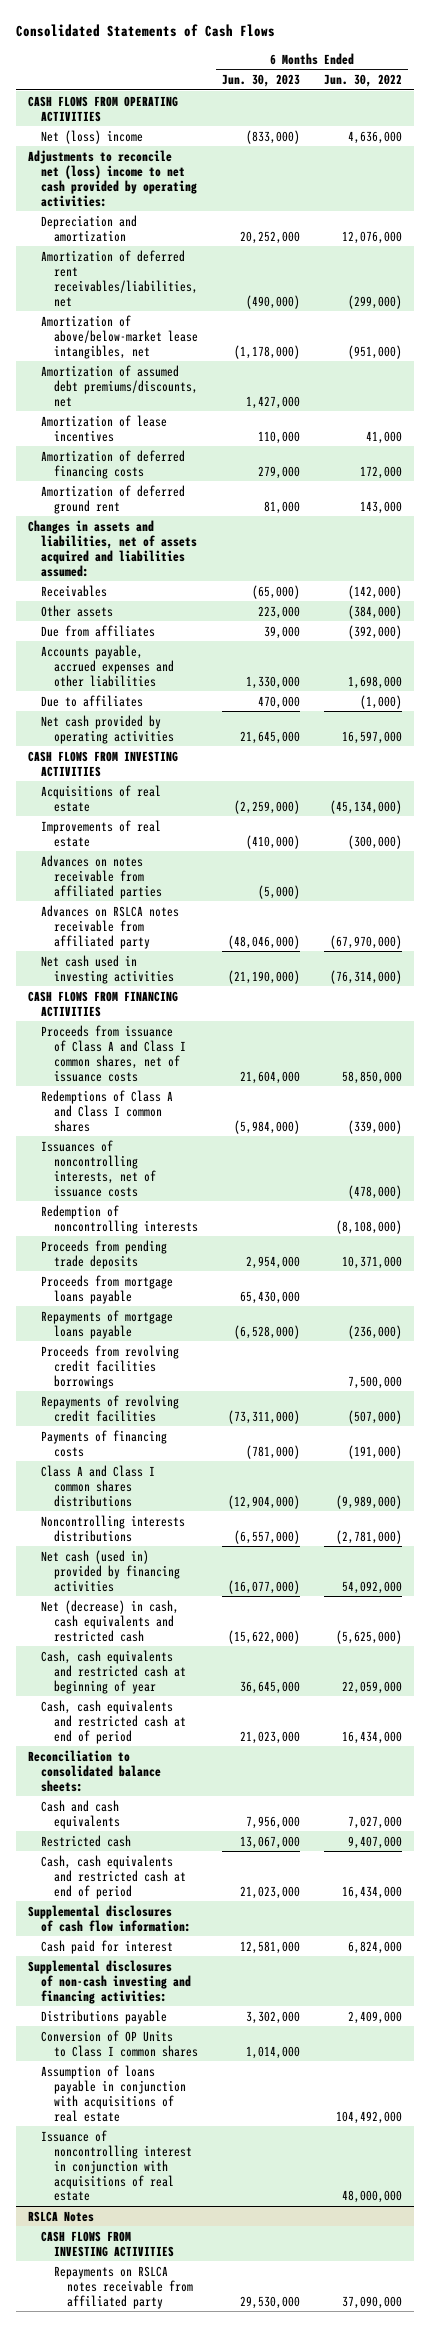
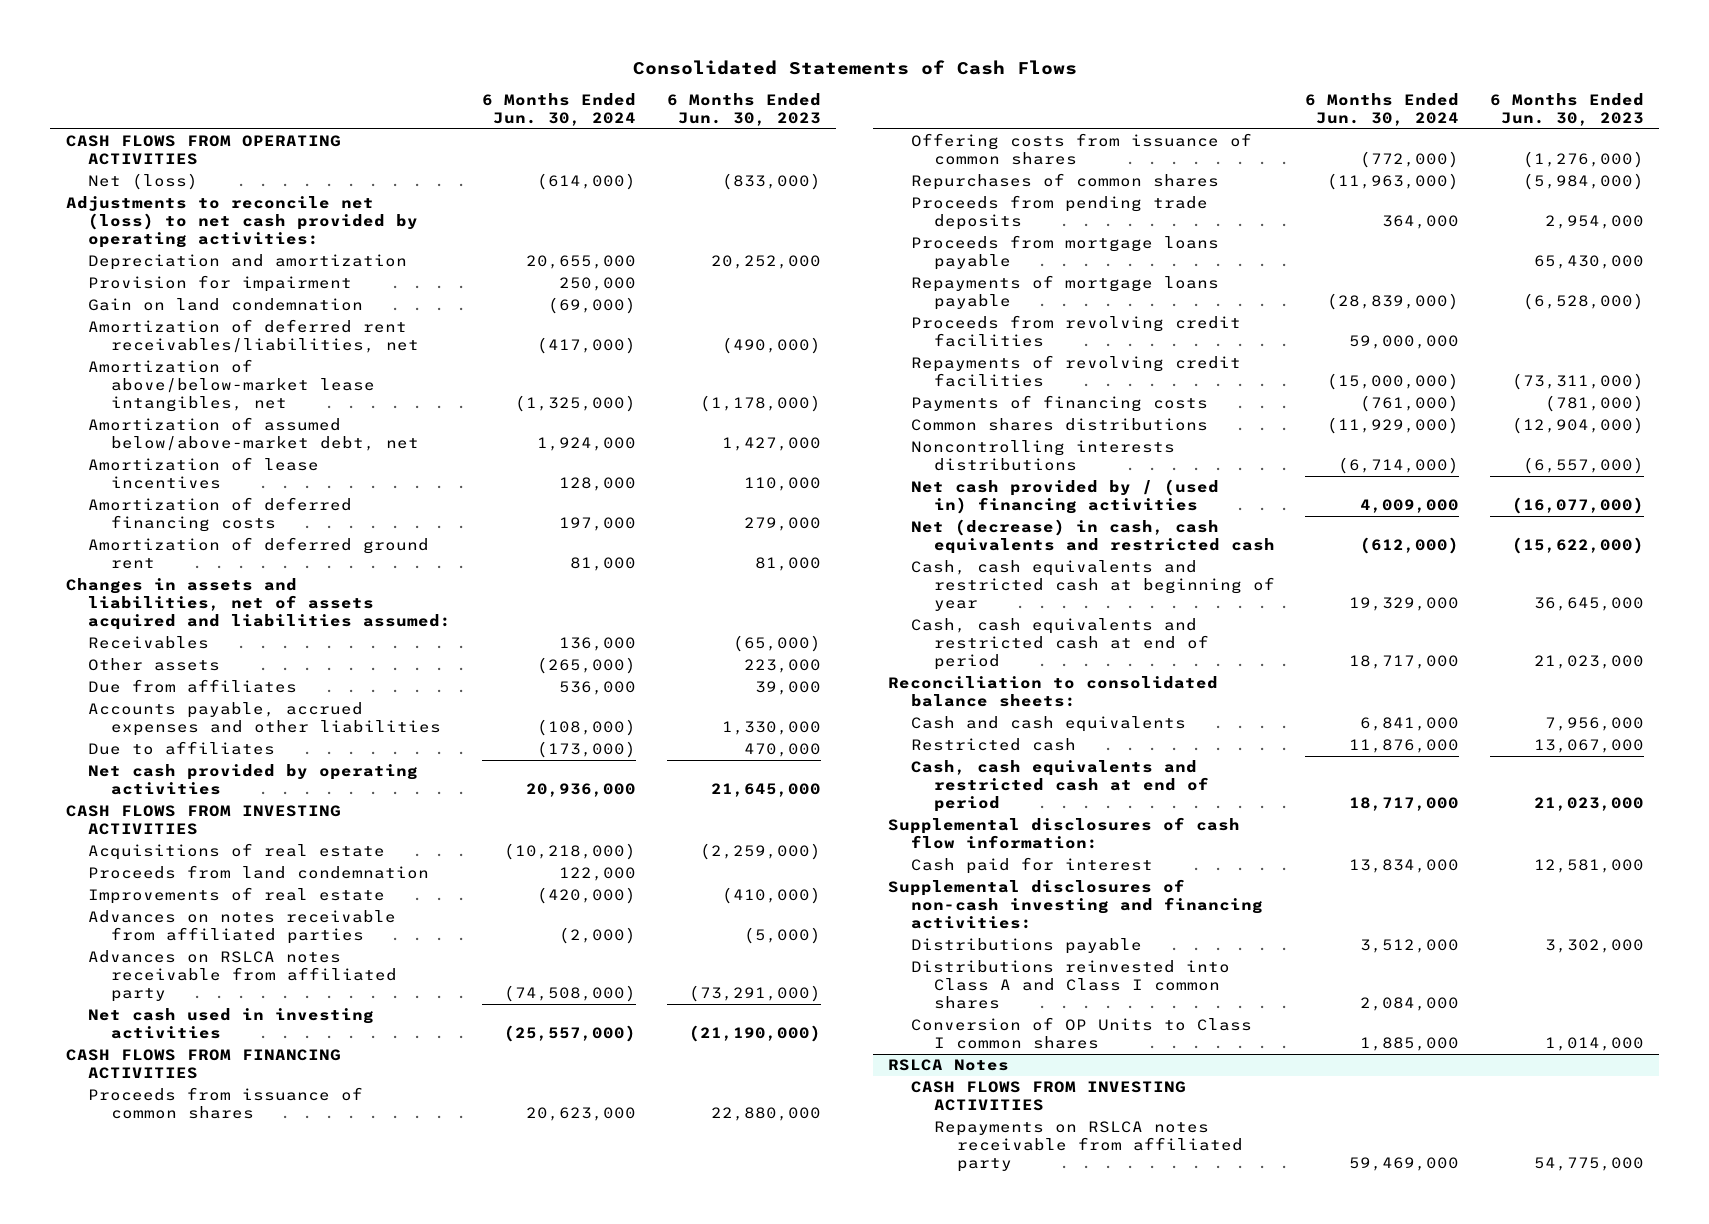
- | 6 Months Ended Jun. 30, 2023 | 6 Months Ended Jun. 30, 2022
+ | 6 Months Ended Jun. 30, 2024 | 6 Months Ended Jun. 30, 2023
- Net (loss) income | (833,000) | 4,636,000
- Adjustments to reconcile net (loss) income to net cash provided by operating activities:
+ Net (loss) | (614,000) | (833,000)
+ Adjustments to reconcile net (loss) to net cash provided by operating activities:
+ Provision for impairment | 250,000 |
+ Gain on land condemnation | (69,000) |
- Amortization of assumed debt premiums/discounts, net | 1,427,000 |
+ Amortization of assumed below/above-market debt, net | 1,924,000 | 1,427,000
+ Proceeds from land condemnation | 122,000 |
- Advances on RSLCA notes receivable from affiliated party | (48,046,000) | (67,970,000)
+ Advances on RSLCA notes receivable from affiliated party | (74,508,000) | (73,291,000)
- Proceeds from issuance of Class A and Class I common shares, net of issuance costs | 21,604,000 | 58,850,000
- Redemptions of Class A and Class I common shares | (5,984,000) | (339,000)
- Issuances of noncontrolling interests, net of issuance costs | | (478,000)
- Redemption of noncontrolling interests | | (8,108,000)
+ Proceeds from issuance of common shares | 20,623,000 | 22,880,000
+ Offering costs from issuance of common shares | (772,000) | (1,276,000)
+ Repurchases of common shares | (11,963,000) | (5,984,000)
- Proceeds from revolving credit facilities borrowings | | 7,500,000
+ Proceeds from revolving credit facilities | 59,000,000 |
- Class A and Class I common shares distributions | (12,904,000) | (9,989,000)
+ Common shares distributions | (11,929,000) | (12,904,000)
- Net cash (used in) provided by financing activities | (16,077,000) | 54,092,000
+ Net cash provided by / (used in) financing activities | 4,009,000 | (16,077,000)
+ Distributions reinvested into Class A and Class I common shares | 2,084,000 |
- Assumption of loans payable in conjunction with acquisitions of real estate | | 104,492,000
- Issuance of noncontrolling interest in conjunction with acquisitions of real estate | | 48,000,000
@ RSLCA Notes
- Repayments on RSLCA notes receivable from affiliated party | 29,530,000 | 37,090,000
+ Repayments on RSLCA notes receivable from affiliated party | 59,469,000 | 54,775,000

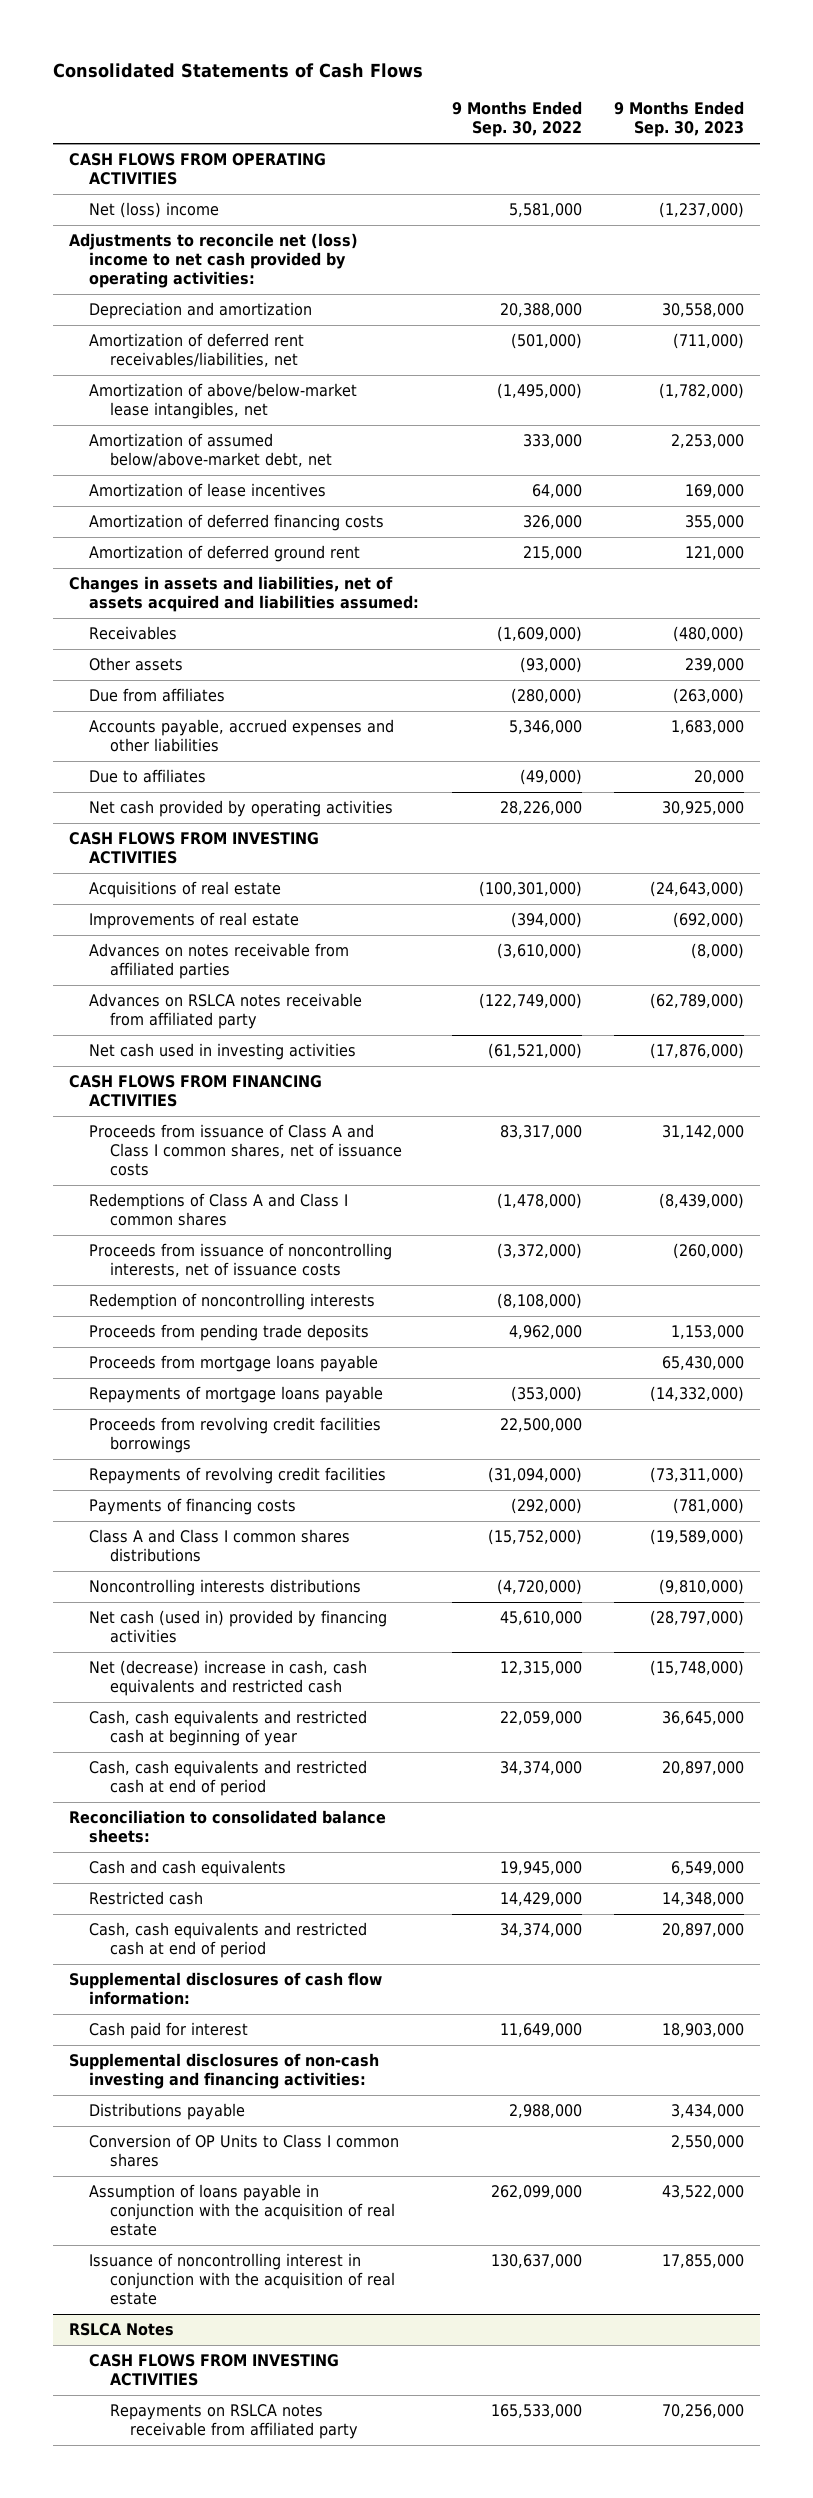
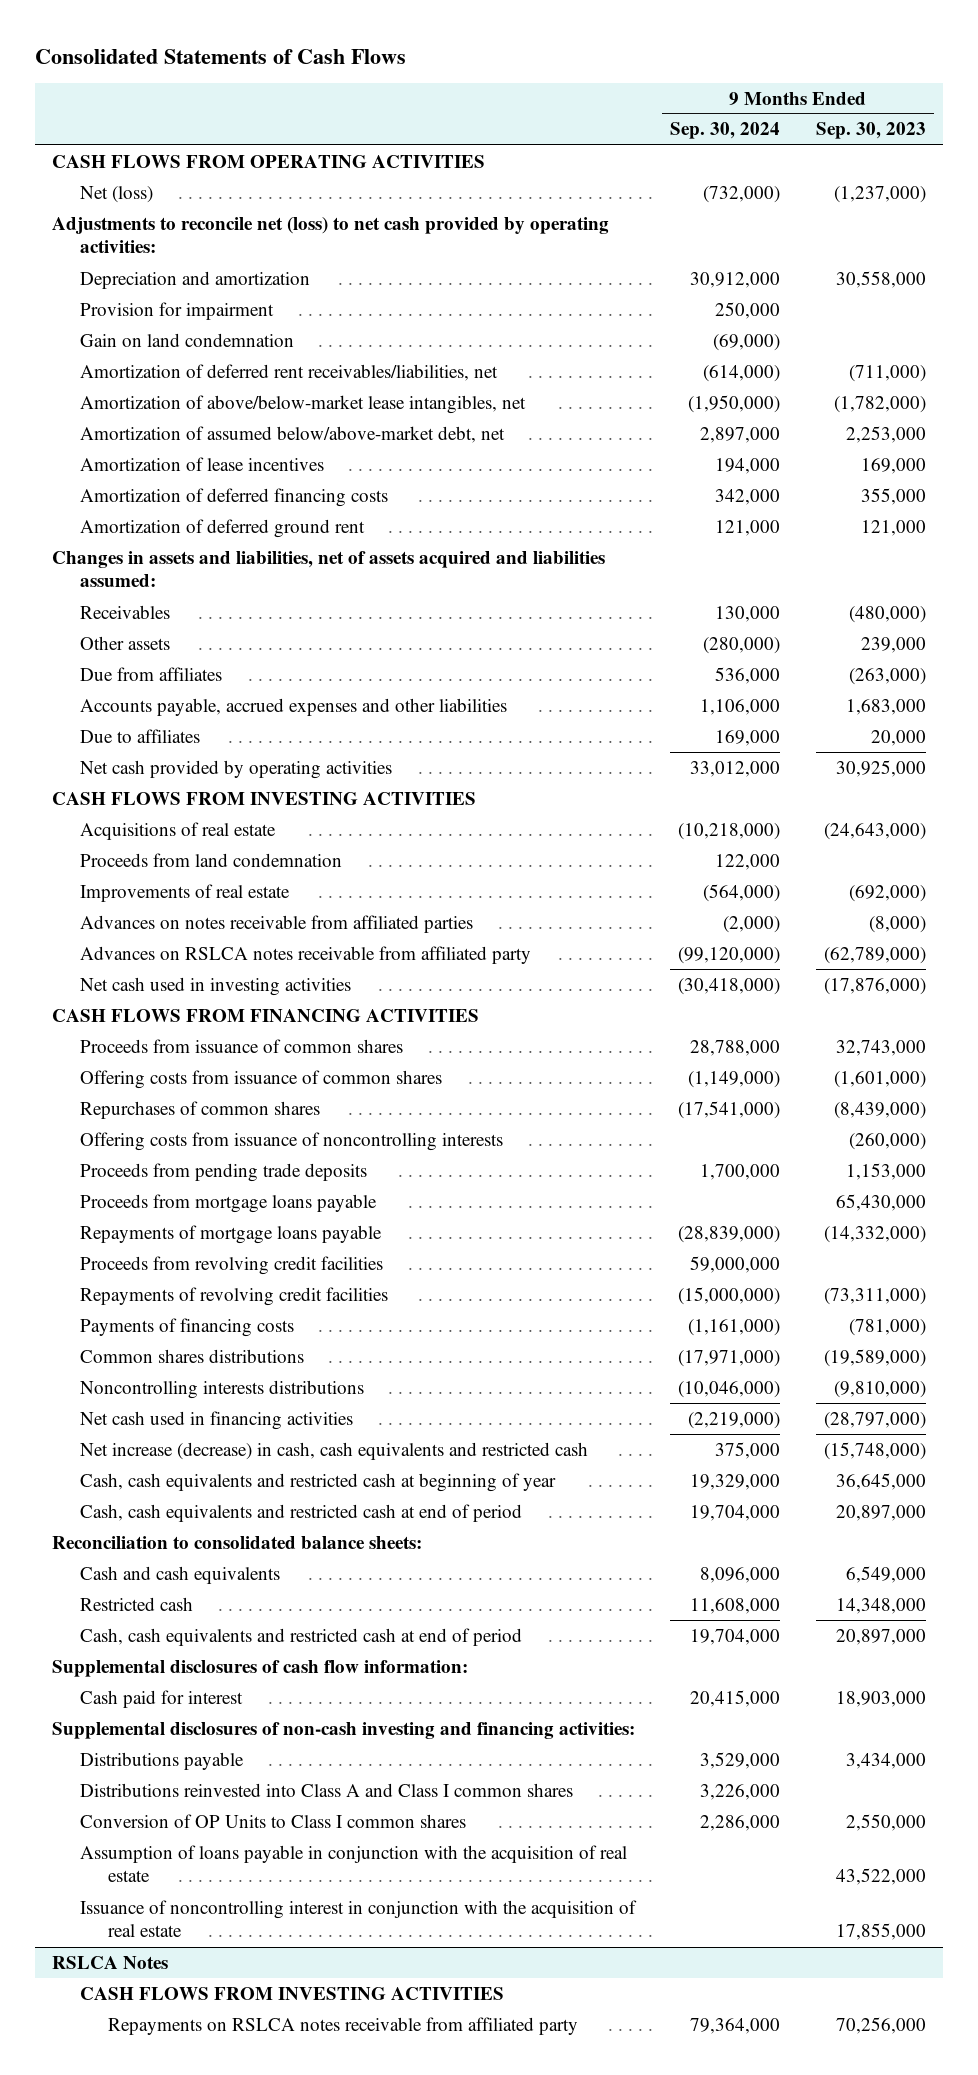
- | 9 Months Ended Sep. 30, 2022 | 9 Months Ended Sep. 30, 2023
+ | 9 Months Ended Sep. 30, 2024 | 9 Months Ended Sep. 30, 2023
- Net (loss) income | 5,581,000 | (1,237,000)
- Adjustments to reconcile net (loss) income to net cash provided by operating activities:
+ Net (loss) | (732,000) | (1,237,000)
+ Adjustments to reconcile net (loss) to net cash provided by operating activities:
+ Provision for impairment | 250,000 |
+ Gain on land condemnation | (69,000) |
+ Proceeds from land condemnation | 122,000 |
- Proceeds from issuance of Class A and Class I common shares, net of issuance costs | 83,317,000 | 31,142,000
- Redemptions of Class A and Class I common shares | (1,478,000) | (8,439,000)
- Proceeds from issuance of noncontrolling interests, net of issuance costs | (3,372,000) | (260,000)
- Redemption of noncontrolling interests | (8,108,000) |
+ Proceeds from issuance of common shares | 28,788,000 | 32,743,000
+ Offering costs from issuance of common shares | (1,149,000) | (1,601,000)
+ Repurchases of common shares | (17,541,000) | (8,439,000)
+ Offering costs from issuance of noncontrolling interests | | (260,000)
- Proceeds from revolving credit facilities borrowings | 22,500,000 |
+ Proceeds from revolving credit facilities | 59,000,000 |
- Class A and Class I common shares distributions | (15,752,000) | (19,589,000)
+ Common shares distributions | (17,971,000) | (19,589,000)
- Net cash (used in) provided by financing activities | 45,610,000 | (28,797,000)
- Net (decrease) increase in cash, cash equivalents and restricted cash | 12,315,000 | (15,748,000)
+ Net cash used in financing activities | (2,219,000) | (28,797,000)
+ Net increase (decrease) in cash, cash equivalents and restricted cash | 375,000 | (15,748,000)
+ Distributions reinvested into Class A and Class I common shares | 3,226,000 |

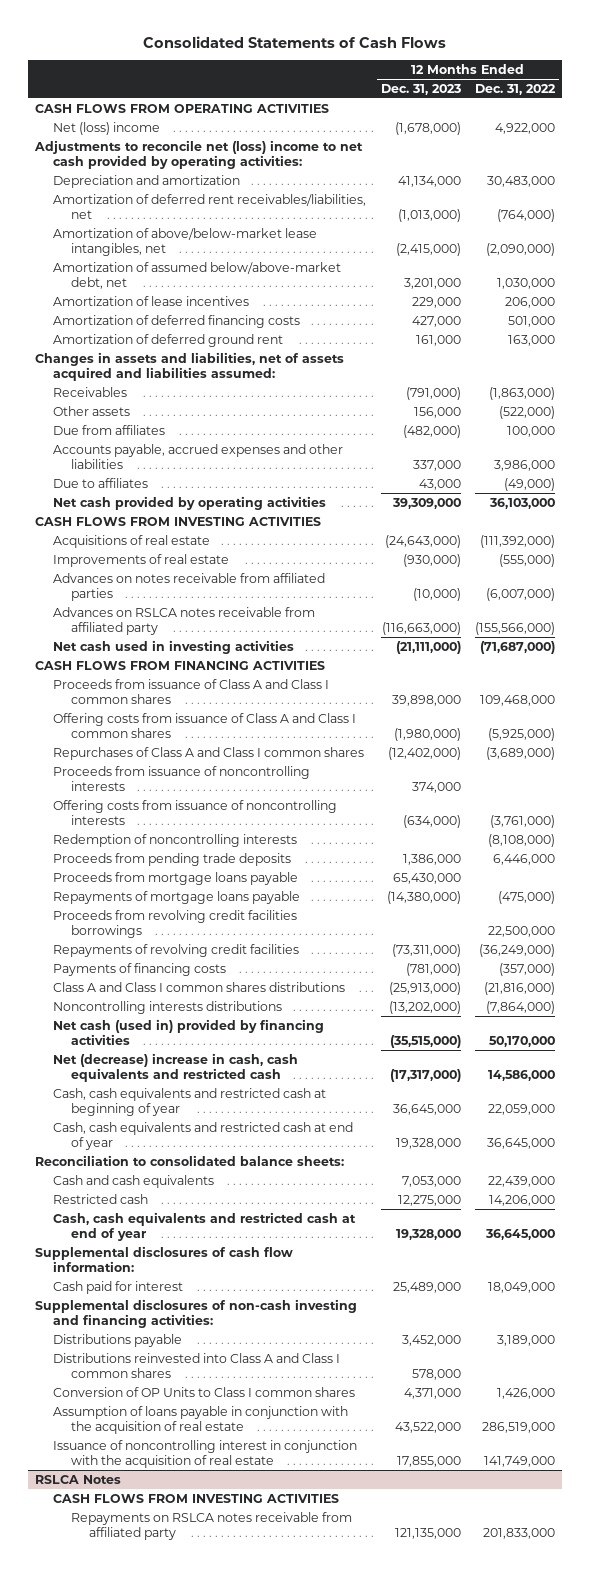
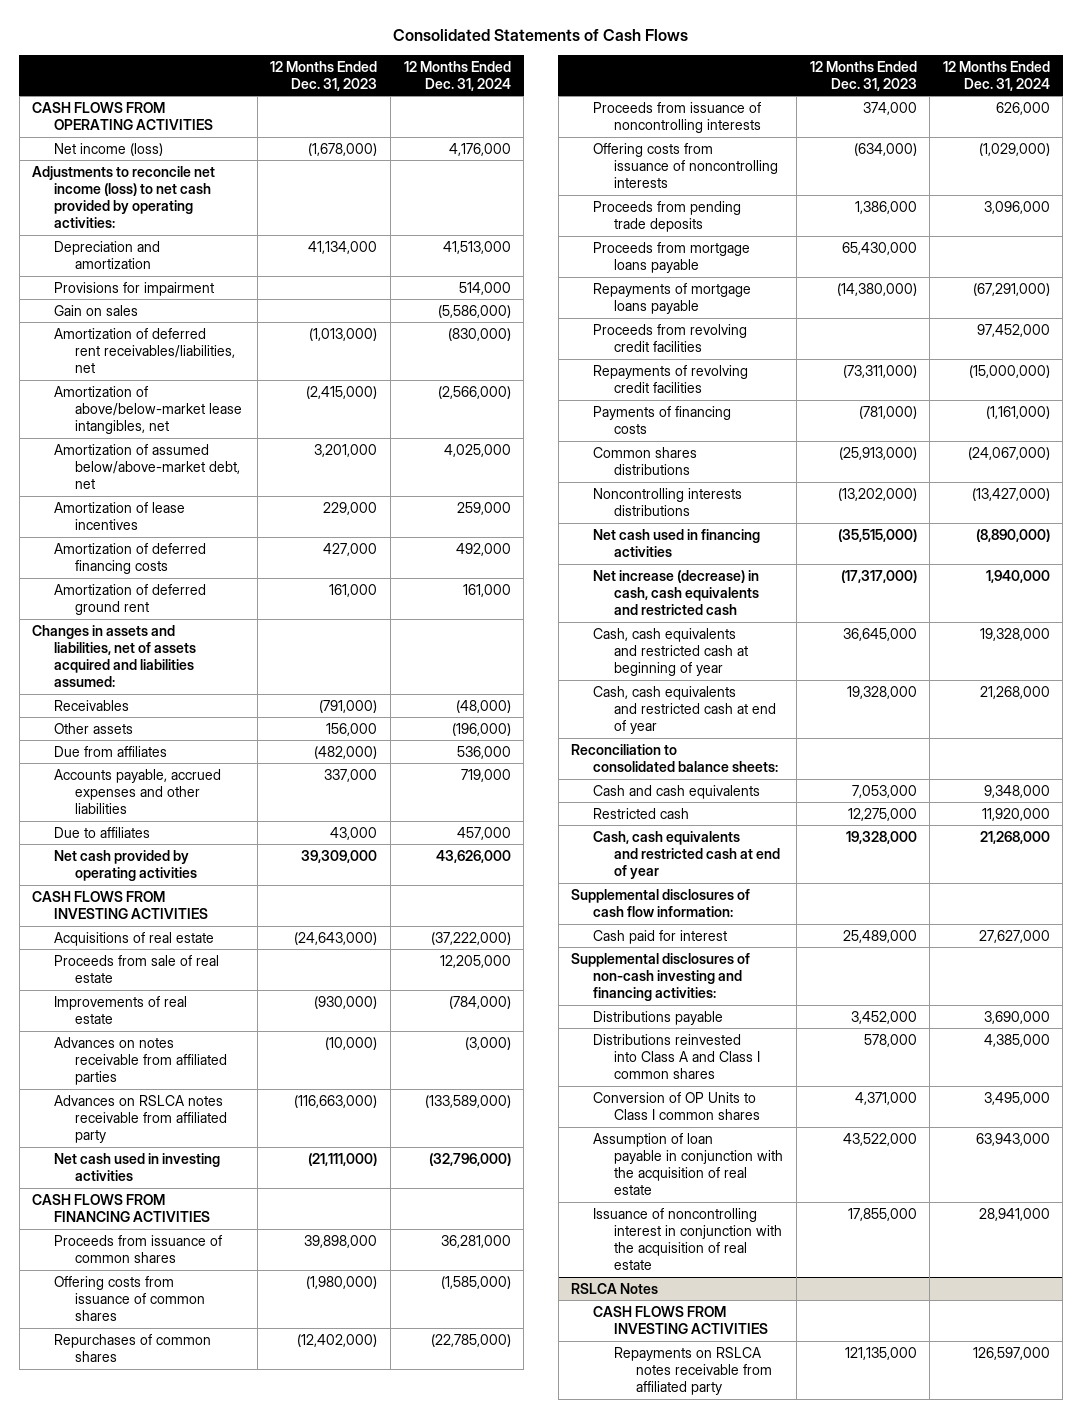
- | 12 Months Ended Dec. 31, 2023 | 12 Months Ended Dec. 31, 2022
+ | 12 Months Ended Dec. 31, 2023 | 12 Months Ended Dec. 31, 2024
- Net (loss) income | (1,678,000) | 4,922,000
- Adjustments to reconcile net (loss) income to net cash provided by operating activities:
+ Net income (loss) | (1,678,000) | 4,176,000
+ Adjustments to reconcile net income (loss) to net cash provided by operating activities:
+ Provisions for impairment | | 514,000
+ Gain on sales | | (5,586,000)
+ Proceeds from sale of real estate | | 12,205,000
- Proceeds from issuance of Class A and Class I common shares | 39,898,000 | 109,468,000
- Offering costs from issuance of Class A and Class I common shares | (1,980,000) | (5,925,000)
- Repurchases of Class A and Class I common shares | (12,402,000) | (3,689,000)
+ Proceeds from issuance of common shares | 39,898,000 | 36,281,000
+ Offering costs from issuance of common shares | (1,980,000) | (1,585,000)
+ Repurchases of common shares | (12,402,000) | (22,785,000)
- Redemption of noncontrolling interests | | (8,108,000)
- Proceeds from revolving credit facilities borrowings | | 22,500,000
+ Proceeds from revolving credit facilities | | 97,452,000
- Class A and Class I common shares distributions | (25,913,000) | (21,816,000)
+ Common shares distributions | (25,913,000) | (24,067,000)
- Net cash (used in) provided by financing activities | (35,515,000) | 50,170,000
- Net (decrease) increase in cash, cash equivalents and restricted cash | (17,317,000) | 14,586,000
+ Net cash used in financing activities | (35,515,000) | (8,890,000)
+ Net increase (decrease) in cash, cash equivalents and restricted cash | (17,317,000) | 1,940,000
- Assumption of loans payable in conjunction with the acquisition of real estate | 43,522,000 | 286,519,000
+ Assumption of loan payable in conjunction with the acquisition of real estate | 43,522,000 | 63,943,000

